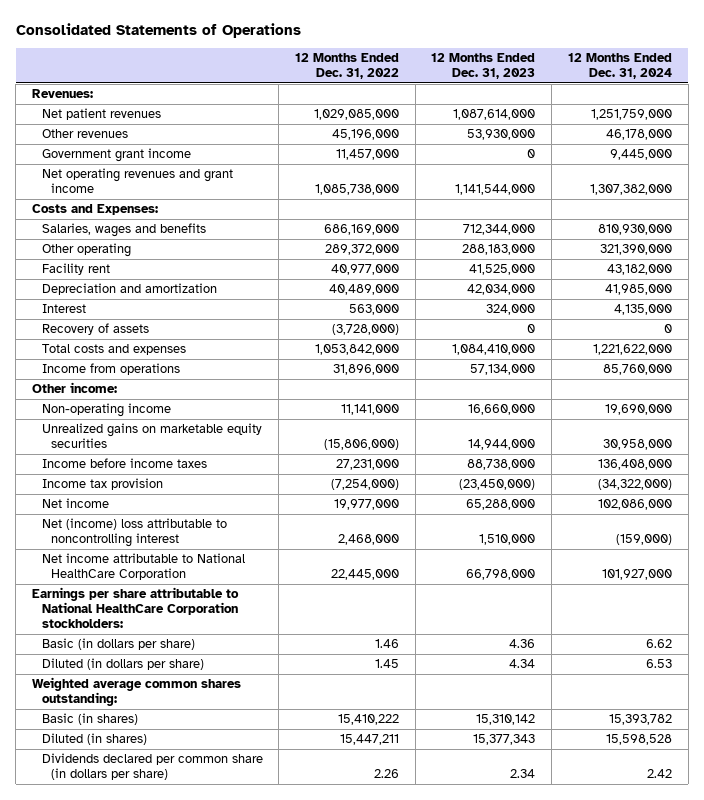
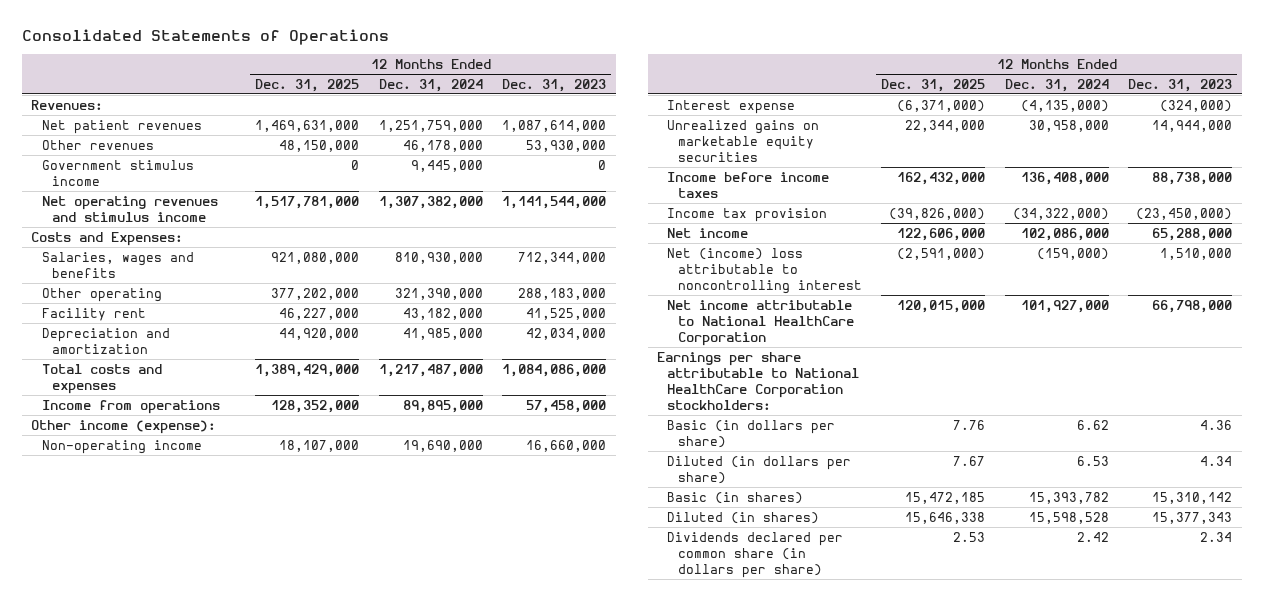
- | 12 Months Ended Dec. 31, 2022 | 12 Months Ended Dec. 31, 2023 | 12 Months Ended Dec. 31, 2024
+ | 12 Months Ended Dec. 31, 2025 | 12 Months Ended Dec. 31, 2024 | 12 Months Ended Dec. 31, 2023
- Government grant income | 11,457,000 | 0 | 9,445,000
- Net operating revenues and grant income | 1,085,738,000 | 1,141,544,000 | 1,307,382,000
+ Government stimulus income | 0 | 9,445,000 | 0
+ Net operating revenues and stimulus income | 1,517,781,000 | 1,307,382,000 | 1,141,544,000
- Interest | 563,000 | 324,000 | 4,135,000
- Recovery of assets | (3,728,000) | 0 | 0
- Total costs and expenses | 1,053,842,000 | 1,084,410,000 | 1,221,622,000
- Income from operations | 31,896,000 | 57,134,000 | 85,760,000
- Other income:
+ Total costs and expenses | 1,389,429,000 | 1,217,487,000 | 1,084,086,000
+ Income from operations | 128,352,000 | 89,895,000 | 57,458,000
+ Other income (expense):
+ Interest expense | (6,371,000) | (4,135,000) | (324,000)
- Weighted average common shares outstanding:

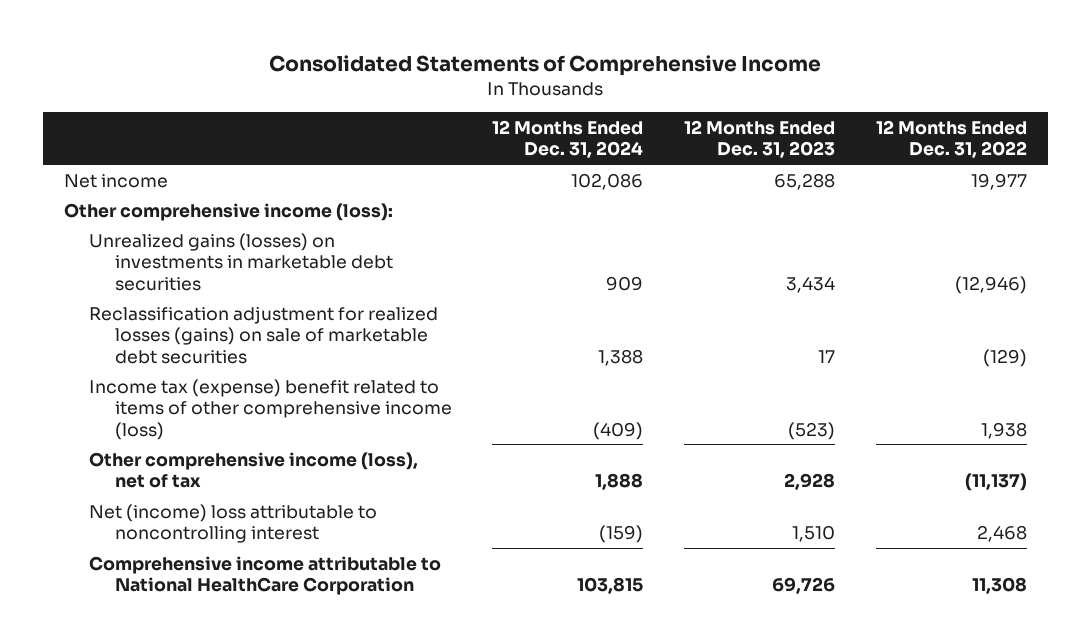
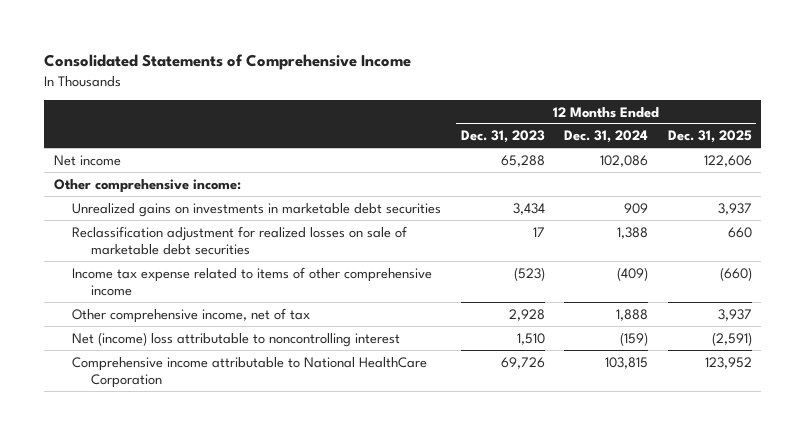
- | 12 Months Ended Dec. 31, 2024 | 12 Months Ended Dec. 31, 2023 | 12 Months Ended Dec. 31, 2022
+ | 12 Months Ended Dec. 31, 2023 | 12 Months Ended Dec. 31, 2024 | 12 Months Ended Dec. 31, 2025
- Other comprehensive income (loss):
- Unrealized gains (losses) on investments in marketable debt securities | 909 | 3,434 | (12,946)
- Reclassification adjustment for realized losses (gains) on sale of marketable debt securities | 1,388 | 17 | (129)
- Income tax (expense) benefit related to items of other comprehensive income (loss) | (409) | (523) | 1,938
- Other comprehensive income (loss), net of tax | 1,888 | 2,928 | (11,137)
+ Other comprehensive income:
+ Unrealized gains on investments in marketable debt securities | 3,434 | 909 | 3,937
+ Reclassification adjustment for realized losses on sale of marketable debt securities | 17 | 1,388 | 660
+ Income tax expense related to items of other comprehensive income | (523) | (409) | (660)
+ Other comprehensive income, net of tax | 2,928 | 1,888 | 3,937

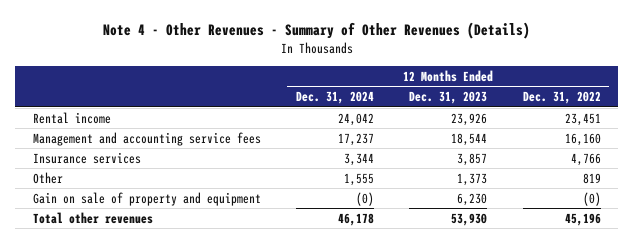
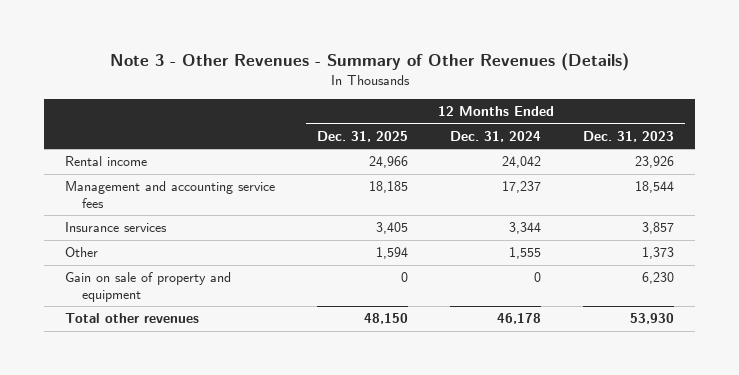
- Note 4 - Other Revenues - Summary of Other Revenues (Details)
+ Note 3 - Other Revenues - Summary of Other Revenues (Details)
- | 12 Months Ended Dec. 31, 2024 | 12 Months Ended Dec. 31, 2023 | 12 Months Ended Dec. 31, 2022
+ | 12 Months Ended Dec. 31, 2025 | 12 Months Ended Dec. 31, 2024 | 12 Months Ended Dec. 31, 2023
- Gain on sale of property and equipment | (0) | 6,230 | (0)
+ Gain on sale of property and equipment | 0 | 0 | 6,230

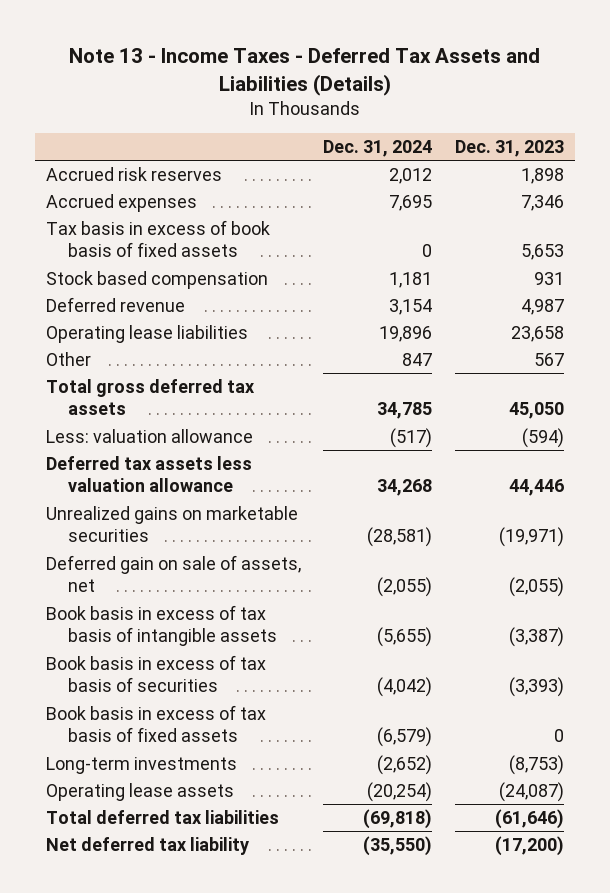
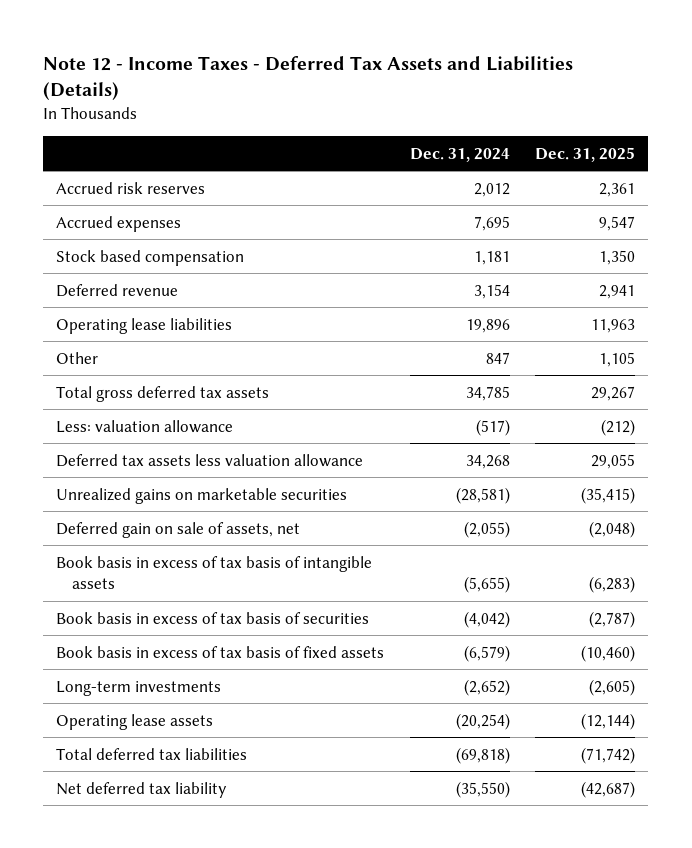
- Note 13 - Income Taxes - Deferred Tax Assets and Liabilities (Details)
+ Note 12 - Income Taxes - Deferred Tax Assets and Liabilities (Details)
- | Dec. 31, 2024 | Dec. 31, 2023
+ | Dec. 31, 2024 | Dec. 31, 2025
- Tax basis in excess of book basis of fixed assets | 0 | 5,653

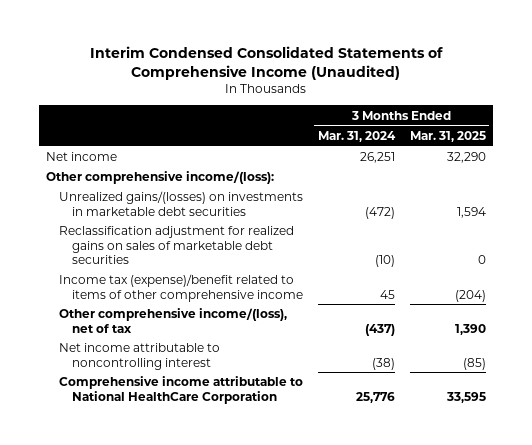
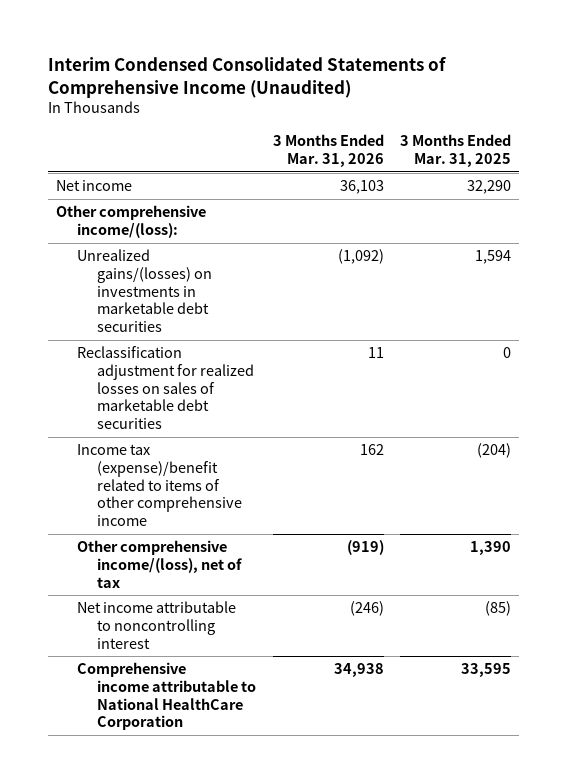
- | 3 Months Ended Mar. 31, 2024 | 3 Months Ended Mar. 31, 2025
+ | 3 Months Ended Mar. 31, 2026 | 3 Months Ended Mar. 31, 2025
- Reclassification adjustment for realized gains on sales of marketable debt securities | (10) | 0
+ Reclassification adjustment for realized losses on sales of marketable debt securities | 11 | 0

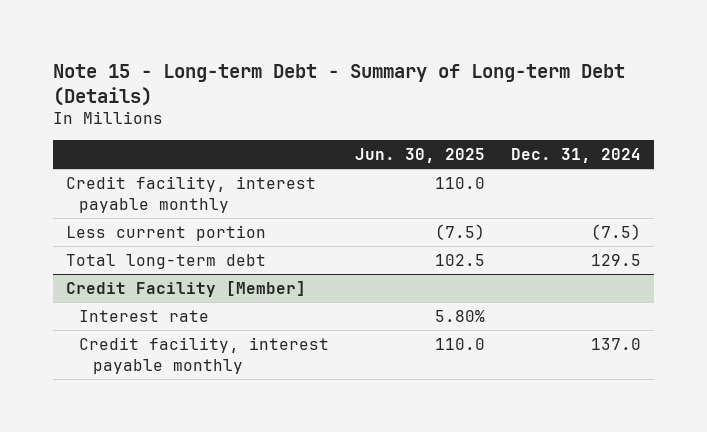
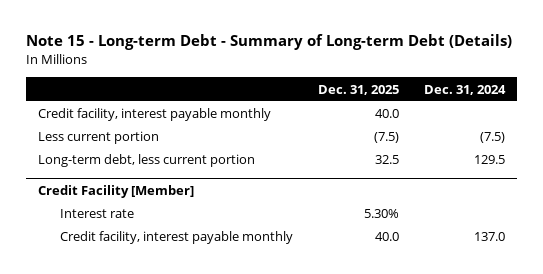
- | Jun. 30, 2025 | Dec. 31, 2024
+ | Dec. 31, 2025 | Dec. 31, 2024
- Total long-term debt | 102.5 | 129.5
+ Long-term debt, less current portion | 32.5 | 129.5

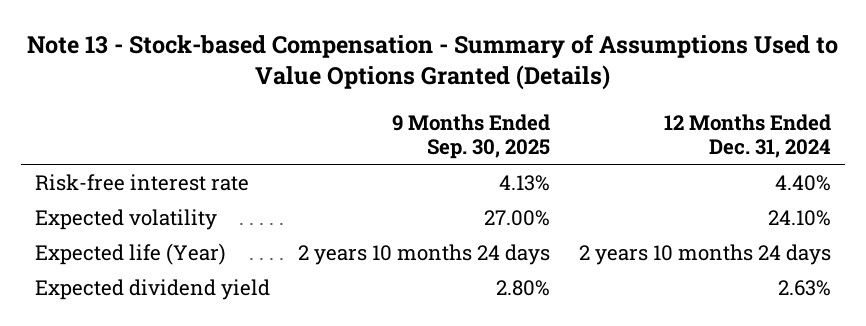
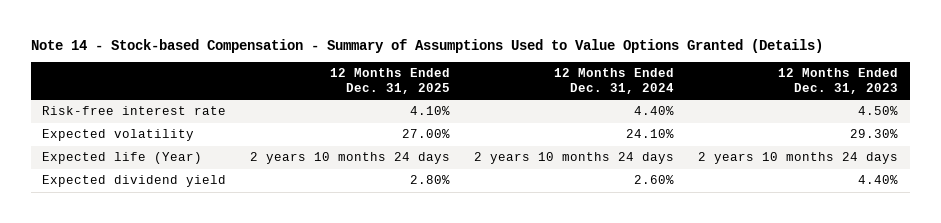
- Note 13 - Stock-based Compensation - Summary of Assumptions Used to Value Options Granted (Details)
+ Note 14 - Stock-based Compensation - Summary of Assumptions Used to Value Options Granted (Details)
- | 9 Months Ended Sep. 30, 2025 | 12 Months Ended Dec. 31, 2024
+ | 12 Months Ended Dec. 31, 2025 | 12 Months Ended Dec. 31, 2024 | 12 Months Ended Dec. 31, 2023
- Expected dividend yield | 2.80% | 2.63%
+ Expected dividend yield | 2.80% | 2.60% | 4.40%

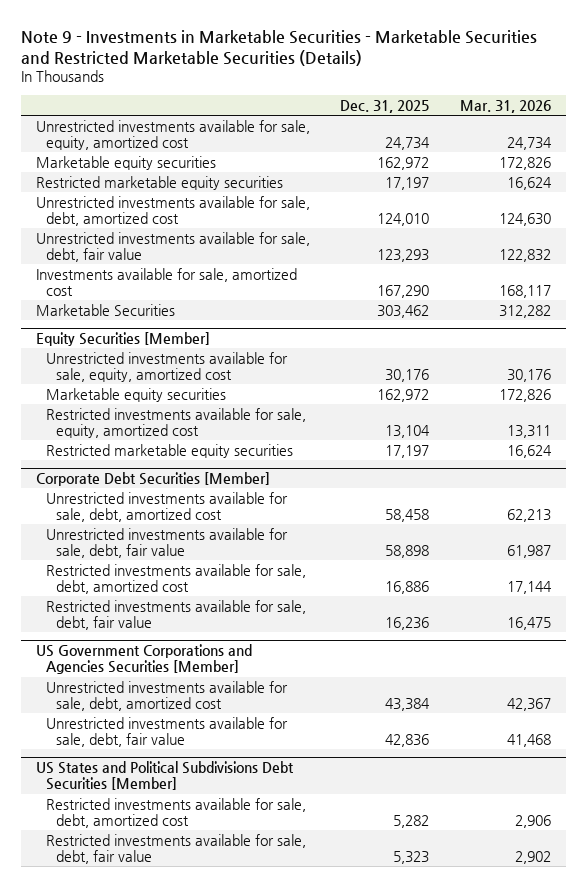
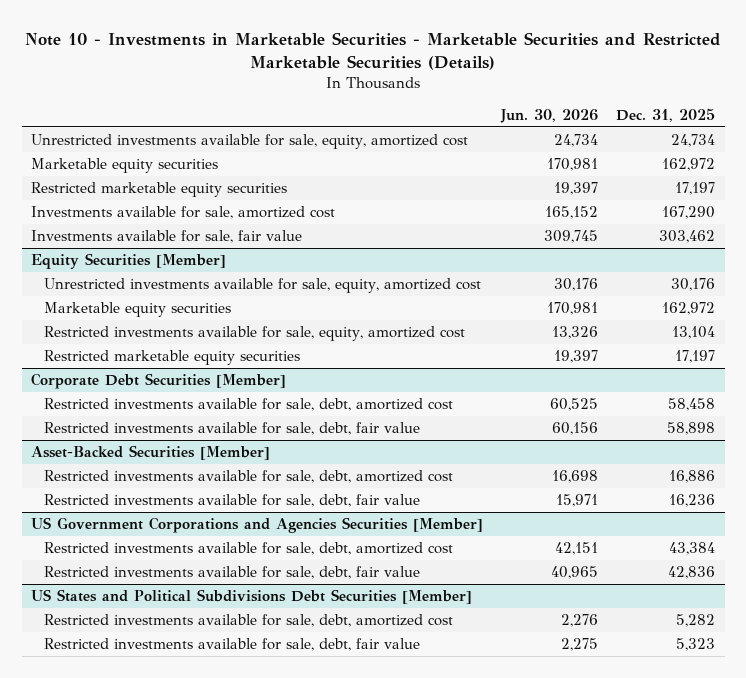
- Note 9 - Investments in Marketable Securities - Marketable Securities and Restricted Marketable Securities (Details)
+ Note 10 - Investments in Marketable Securities - Marketable Securities and Restricted Marketable Securities (Details)
- | Dec. 31, 2025 | Mar. 31, 2026
+ | Jun. 30, 2026 | Dec. 31, 2025
- Unrestricted investments available for sale, debt, amortized cost | 124,010 | 124,630
- Unrestricted investments available for sale, debt, fair value | 123,293 | 122,832
- Marketable Securities | 303,462 | 312,282
+ Investments available for sale, fair value | 309,745 | 303,462
@ Corporate Debt Securities [Member]
- Unrestricted investments available for sale, debt, amortized cost | 58,458 | 62,213
- Unrestricted investments available for sale, debt, fair value | 58,898 | 61,987
+ Restricted investments available for sale, debt, amortized cost | 60,525 | 58,458
+ Restricted investments available for sale, debt, fair value | 60,156 | 58,898
+ Asset-Backed Securities [Member]
@ US Government Corporations and Agencies Securities [Member]
- Unrestricted investments available for sale, debt, amortized cost | 43,384 | 42,367
- Unrestricted investments available for sale, debt, fair value | 42,836 | 41,468
+ Restricted investments available for sale, debt, amortized cost | 42,151 | 43,384
+ Restricted investments available for sale, debt, fair value | 40,965 | 42,836

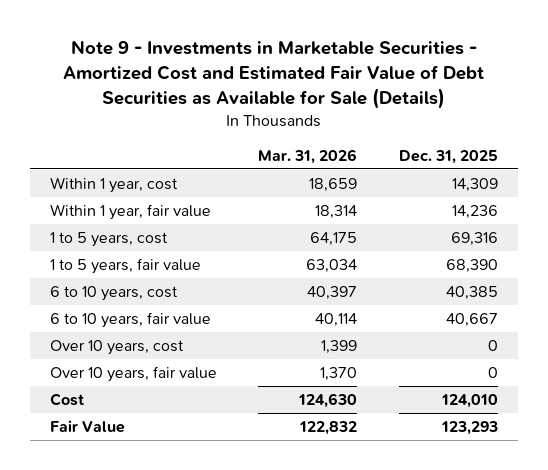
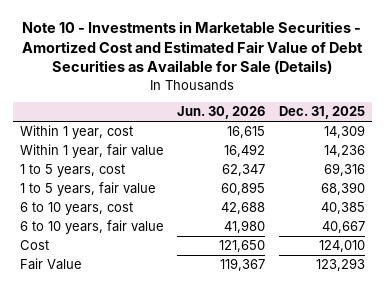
- Note 9 - Investments in Marketable Securities - Amortized Cost and Estimated Fair Value of Debt Securities as Available for Sale (Details)
+ Note 10 - Investments in Marketable Securities - Amortized Cost and Estimated Fair Value of Debt Securities as Available for Sale (Details)
- | Mar. 31, 2026 | Dec. 31, 2025
+ | Jun. 30, 2026 | Dec. 31, 2025
- Over 10 years, cost | 1,399 | 0
- Over 10 years, fair value | 1,370 | 0

